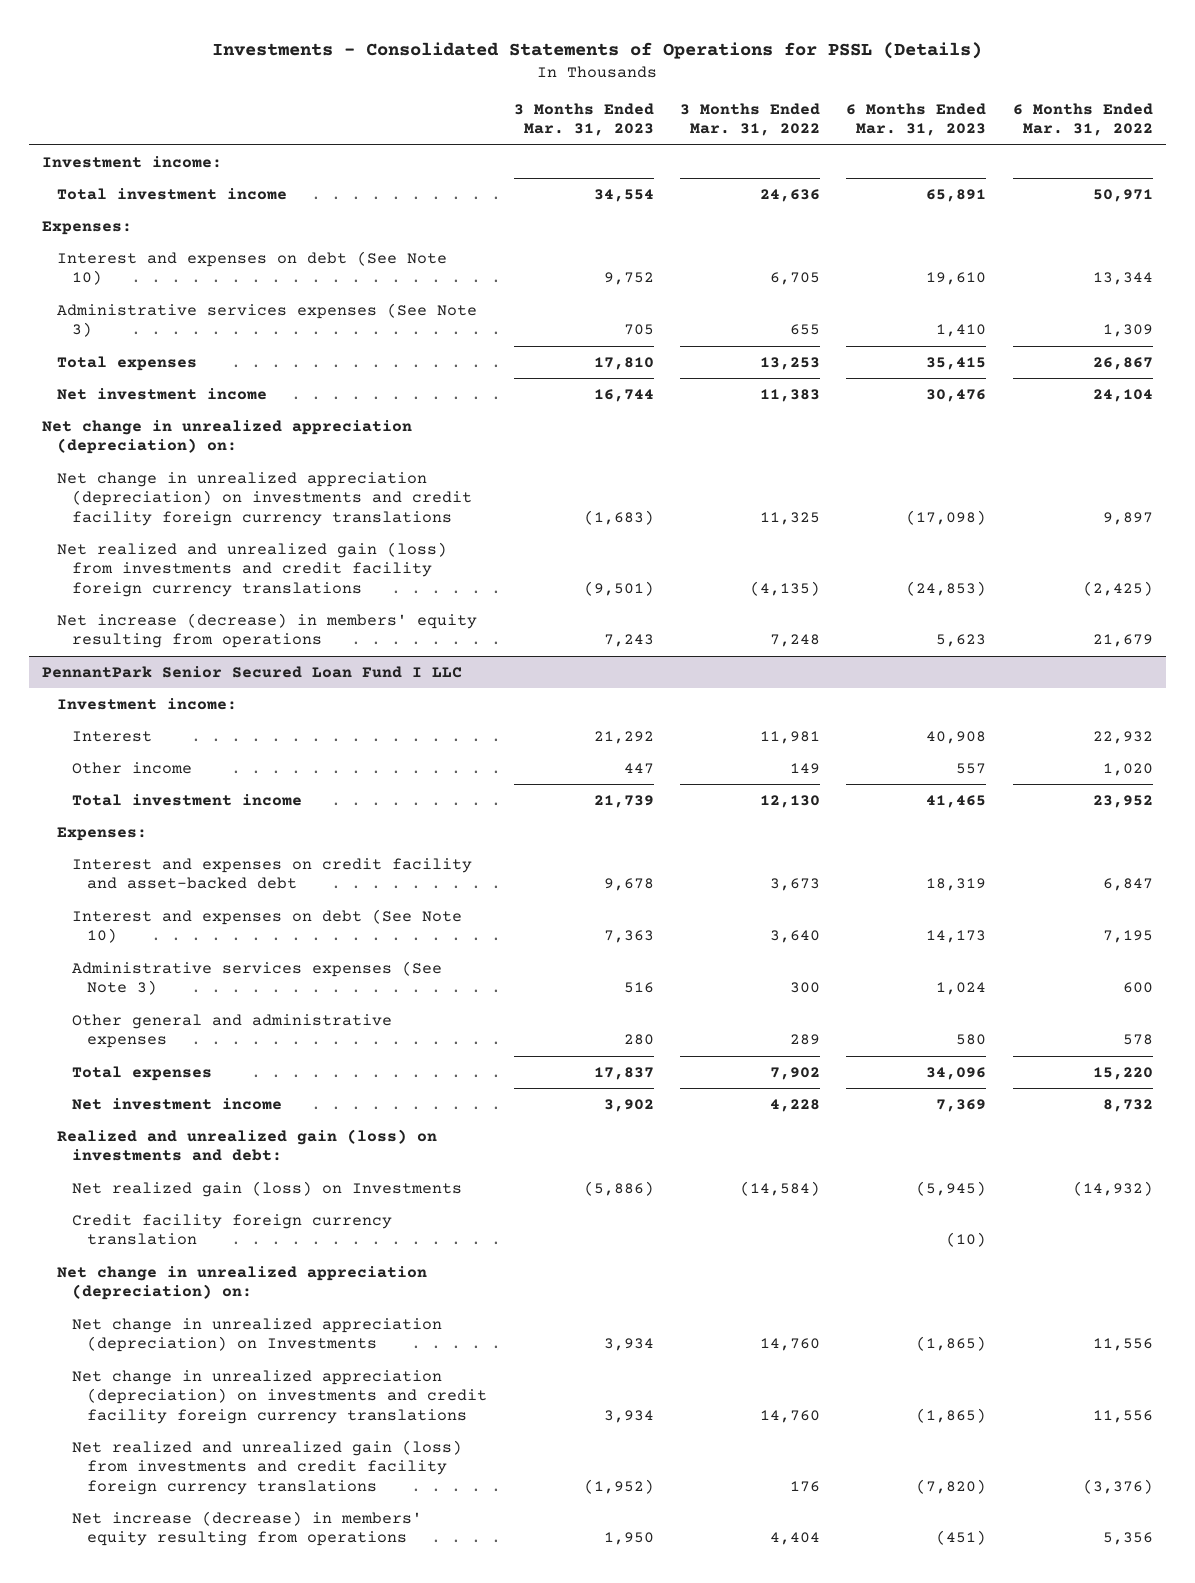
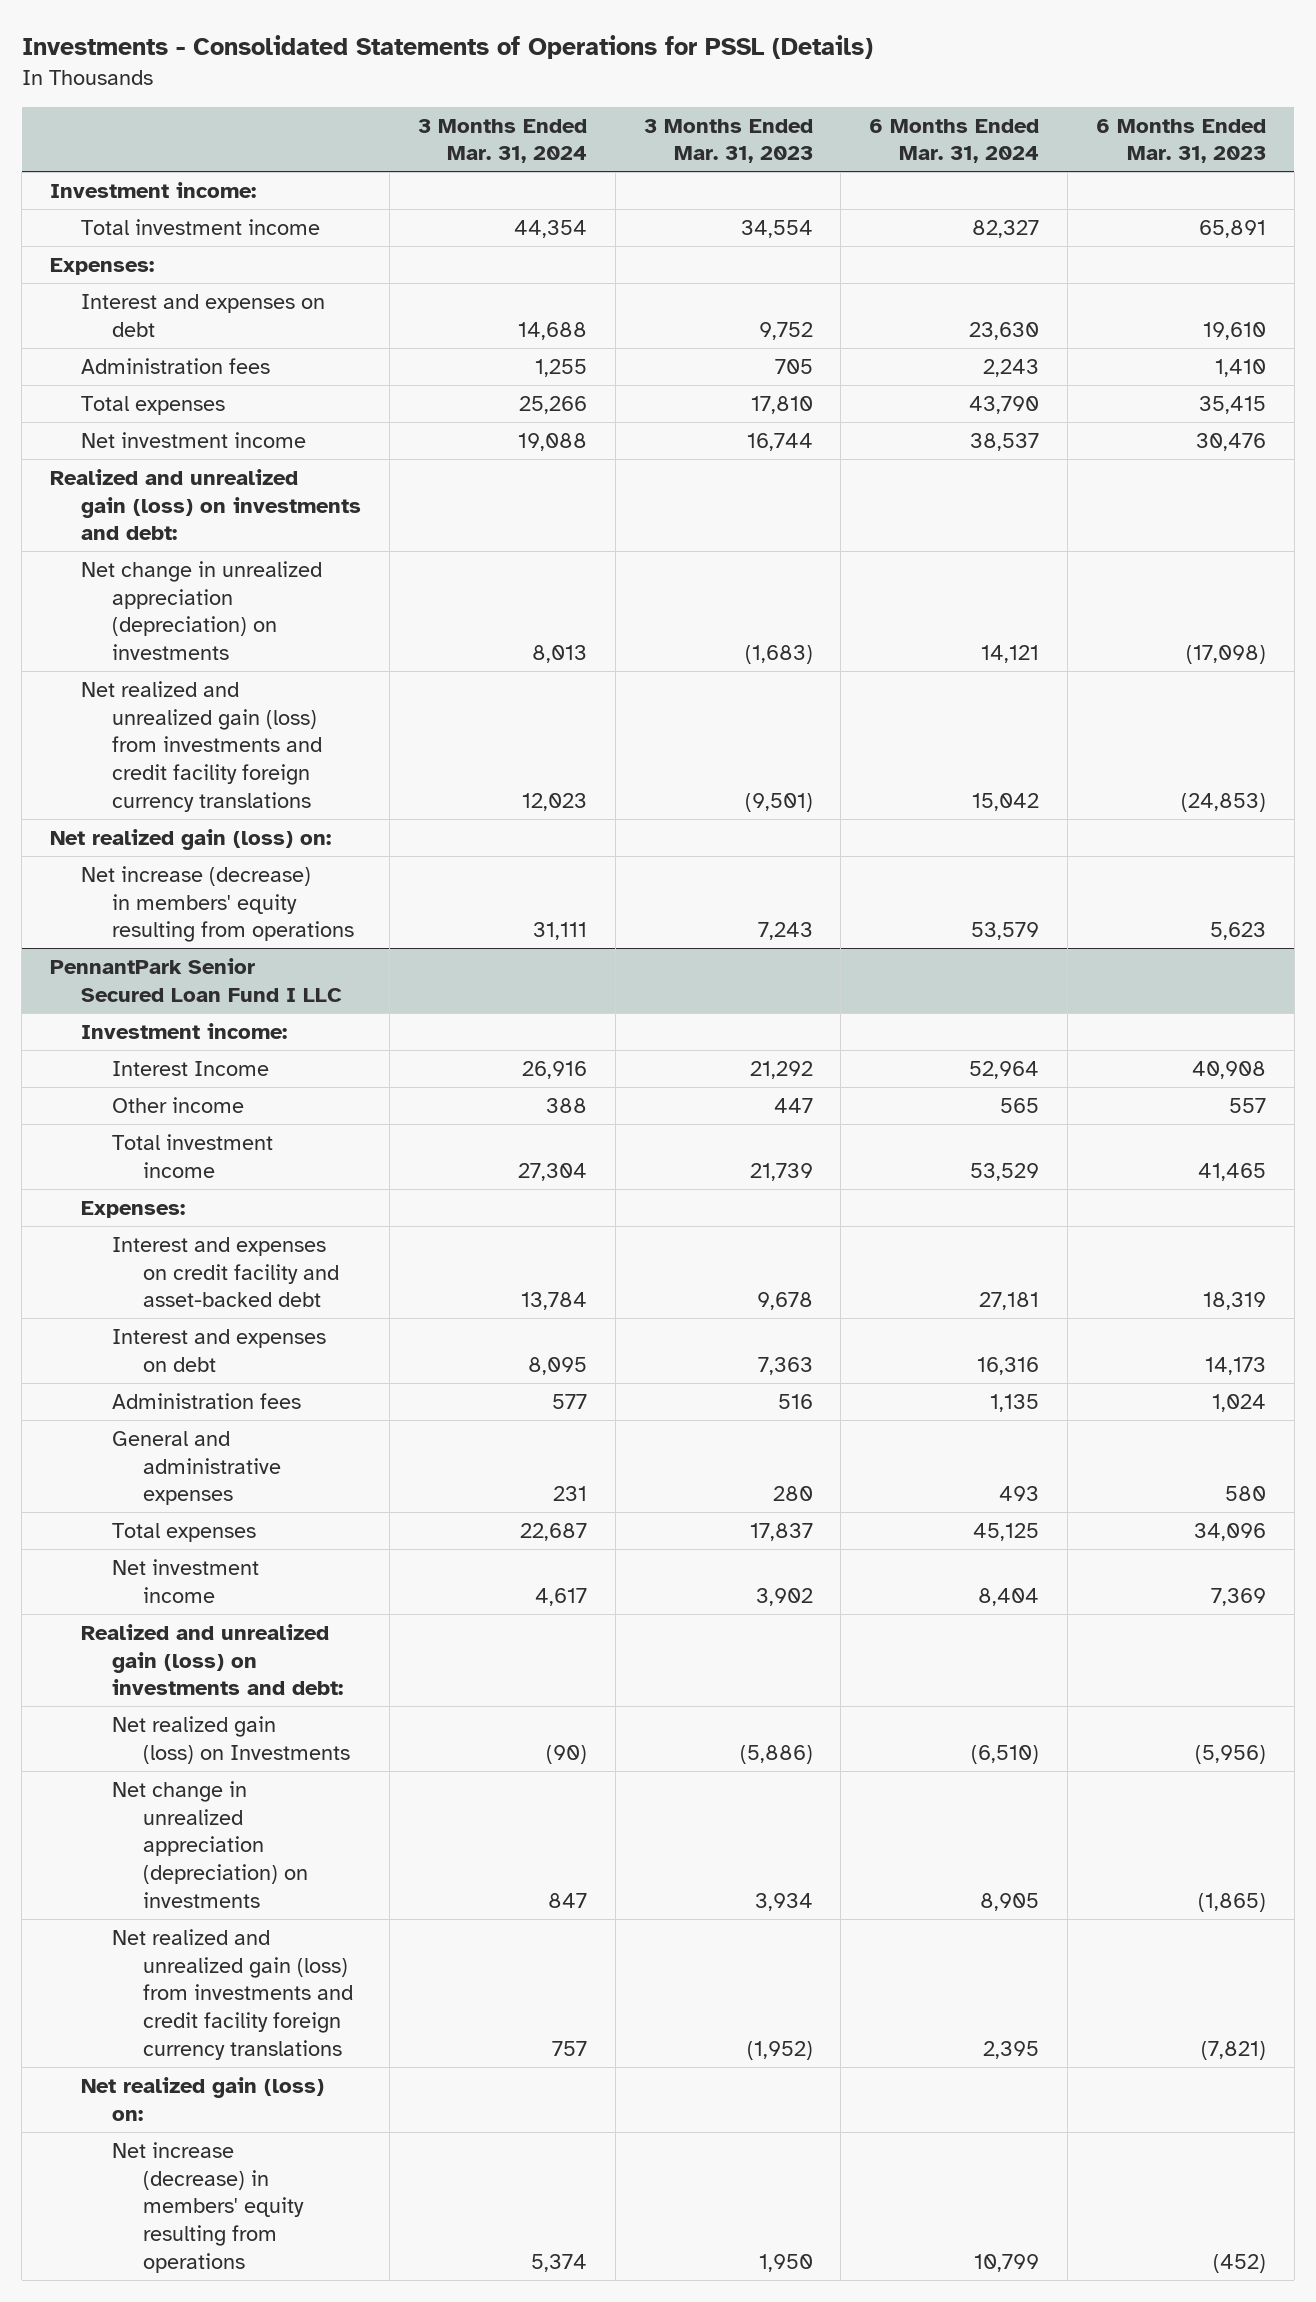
- | 3 Months Ended Mar. 31, 2023 | 3 Months Ended Mar. 31, 2022 | 6 Months Ended Mar. 31, 2023 | 6 Months Ended Mar. 31, 2022
+ | 3 Months Ended Mar. 31, 2024 | 3 Months Ended Mar. 31, 2023 | 6 Months Ended Mar. 31, 2024 | 6 Months Ended Mar. 31, 2023
- Interest and expenses on debt (See Note 10) | 9,752 | 6,705 | 19,610 | 13,344
- Administrative services expenses (See Note 3) | 705 | 655 | 1,410 | 1,309
+ Interest and expenses on debt | 14,688 | 9,752 | 23,630 | 19,610
+ Administration fees | 1,255 | 705 | 2,243 | 1,410
- Net change in unrealized appreciation (depreciation) on:
- Net change in unrealized appreciation (depreciation) on investments and credit facility foreign currency translations | (1,683) | 11,325 | (17,098) | 9,897
+ Realized and unrealized gain (loss) on investments and debt:
+ Net change in unrealized appreciation (depreciation) on investments | 8,013 | (1,683) | 14,121 | (17,098)
+ Net realized gain (loss) on:
@ PennantPark Senior Secured Loan Fund I LLC
- Interest | 21,292 | 11,981 | 40,908 | 22,932
+ Interest Income | 26,916 | 21,292 | 52,964 | 40,908
- Interest and expenses on debt (See Note 10) | 7,363 | 3,640 | 14,173 | 7,195
- Administrative services expenses (See Note 3) | 516 | 300 | 1,024 | 600
- Other general and administrative expenses | 280 | 289 | 580 | 578
+ Interest and expenses on debt | 8,095 | 7,363 | 16,316 | 14,173
+ Administration fees | 577 | 516 | 1,135 | 1,024
+ General and administrative expenses | 231 | 280 | 493 | 580
- Net realized gain (loss) on Investments | (5,886) | (14,584) | (5,945) | (14,932)
- Credit facility foreign currency translation | | | (10) |
- Net change in unrealized appreciation (depreciation) on:
- Net change in unrealized appreciation (depreciation) on Investments | 3,934 | 14,760 | (1,865) | 11,556
- Net change in unrealized appreciation (depreciation) on investments and credit facility foreign currency translations | 3,934 | 14,760 | (1,865) | 11,556
- Net realized and unrealized gain (loss) from investments and credit facility foreign currency translations | (1,952) | 176 | (7,820) | (3,376)
- Net increase (decrease) in members' equity resulting from operations | 1,950 | 4,404 | (451) | 5,356
+ Net realized gain (loss) on Investments | (90) | (5,886) | (6,510) | (5,956)
+ Net change in unrealized appreciation (depreciation) on investments | 847 | 3,934 | 8,905 | (1,865)
+ Net realized and unrealized gain (loss) from investments and credit facility foreign currency translations | 757 | (1,952) | 2,395 | (7,821)
+ Net realized gain (loss) on:
+ Net increase (decrease) in members' equity resulting from operations | 5,374 | 1,950 | 10,799 | (452)

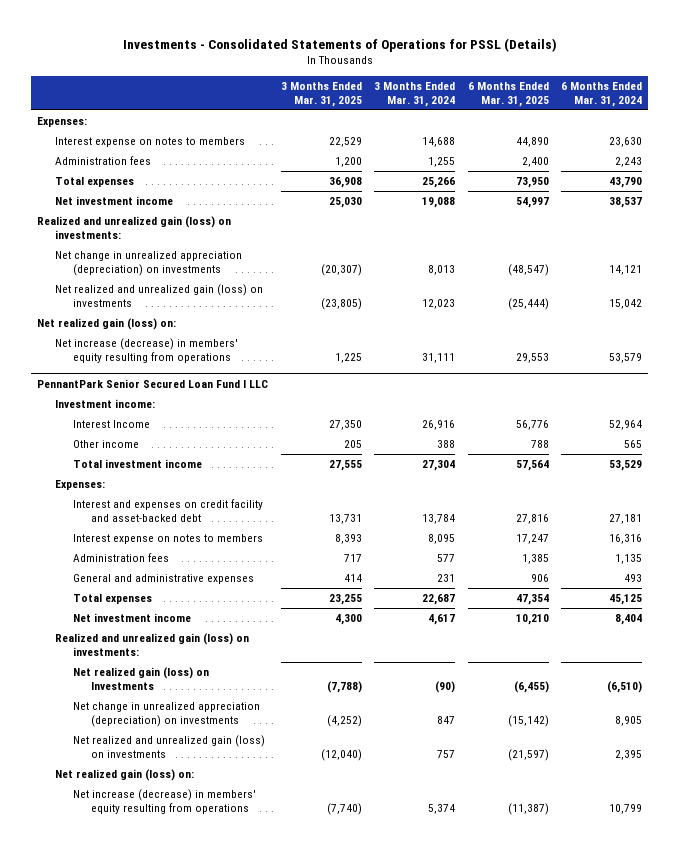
- | 3 Months Ended Mar. 31, 2024 | 3 Months Ended Mar. 31, 2023 | 6 Months Ended Mar. 31, 2024 | 6 Months Ended Mar. 31, 2023
+ | 3 Months Ended Mar. 31, 2025 | 3 Months Ended Mar. 31, 2024 | 6 Months Ended Mar. 31, 2025 | 6 Months Ended Mar. 31, 2024
- Investment income:
- Total investment income | 44,354 | 34,554 | 82,327 | 65,891
- Interest and expenses on debt | 14,688 | 9,752 | 23,630 | 19,610
+ Interest expense on notes to members | 22,529 | 14,688 | 44,890 | 23,630
- Realized and unrealized gain (loss) on investments and debt:
+ Realized and unrealized gain (loss) on investments:
- Net realized and unrealized gain (loss) from investments and credit facility foreign currency translations | 12,023 | (9,501) | 15,042 | (24,853)
+ Net realized and unrealized gain (loss) on investments | (23,805) | 12,023 | (25,444) | 15,042
@ PennantPark Senior Secured Loan Fund I LLC
- Interest and expenses on debt | 8,095 | 7,363 | 16,316 | 14,173
+ Interest expense on notes to members | 8,393 | 8,095 | 17,247 | 16,316
- Realized and unrealized gain (loss) on investments and debt:
+ Realized and unrealized gain (loss) on investments:
- Net realized and unrealized gain (loss) from investments and credit facility foreign currency translations | 757 | (1,952) | 2,395 | (7,821)
+ Net realized and unrealized gain (loss) on investments | (12,040) | 757 | (21,597) | 2,395

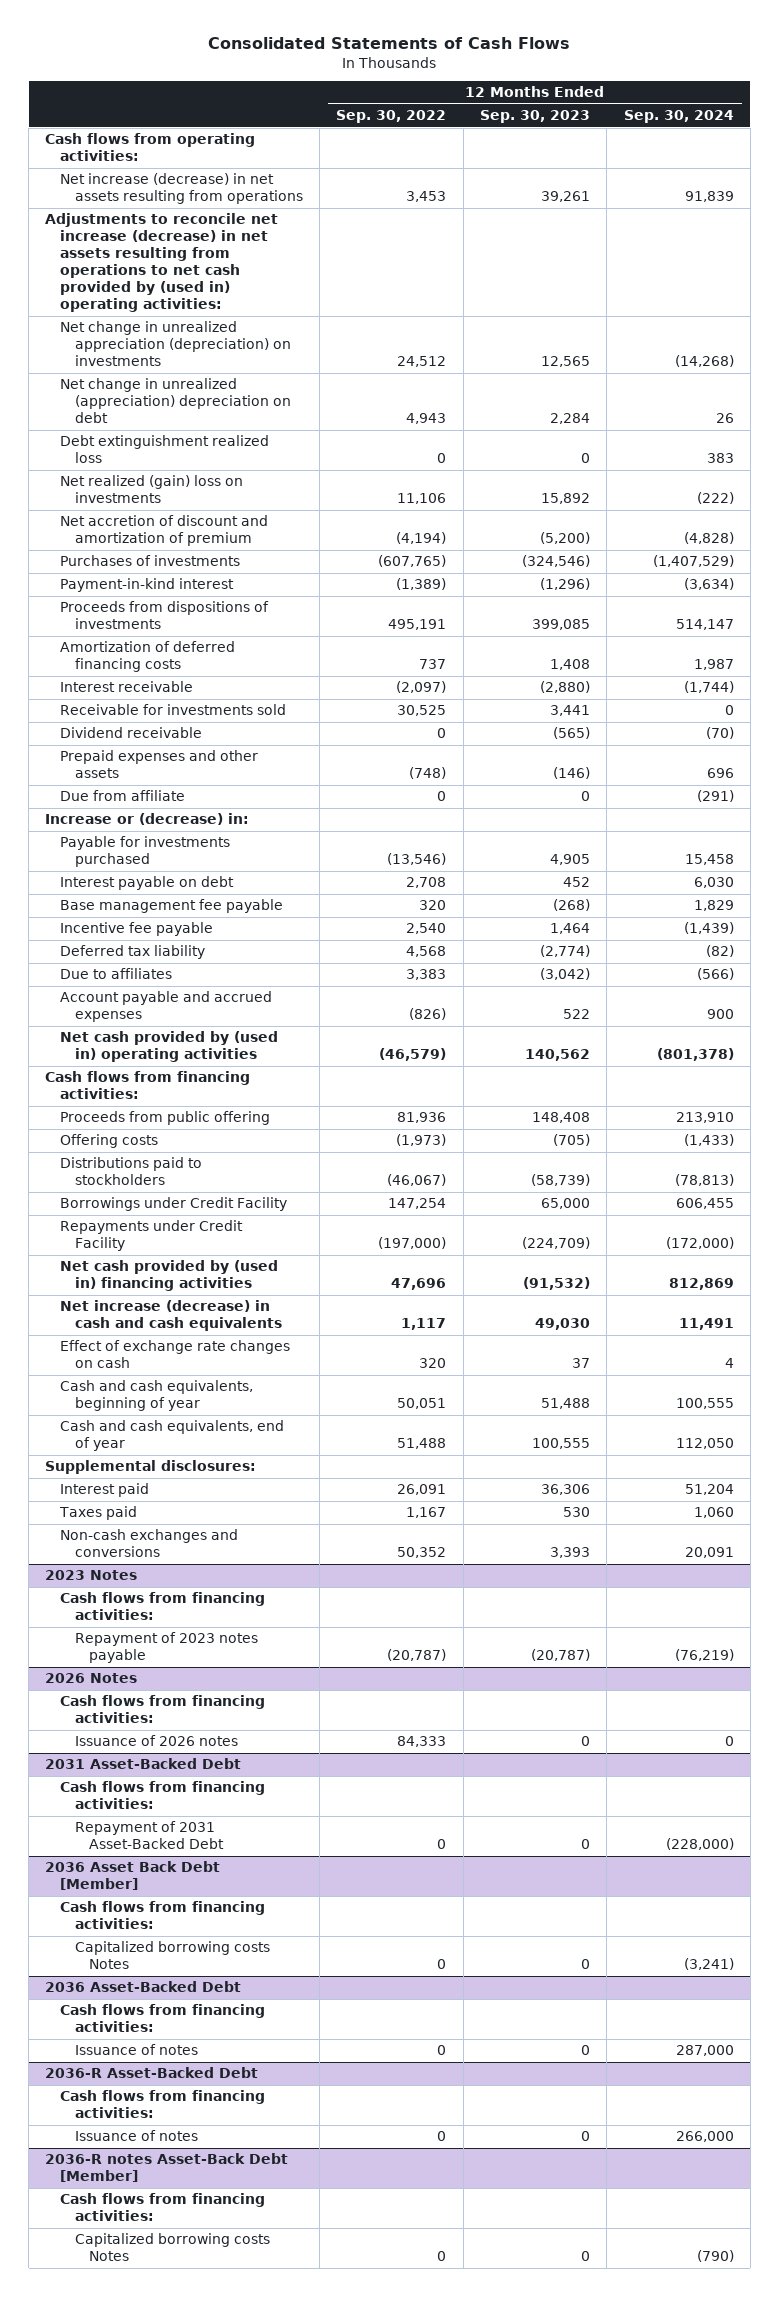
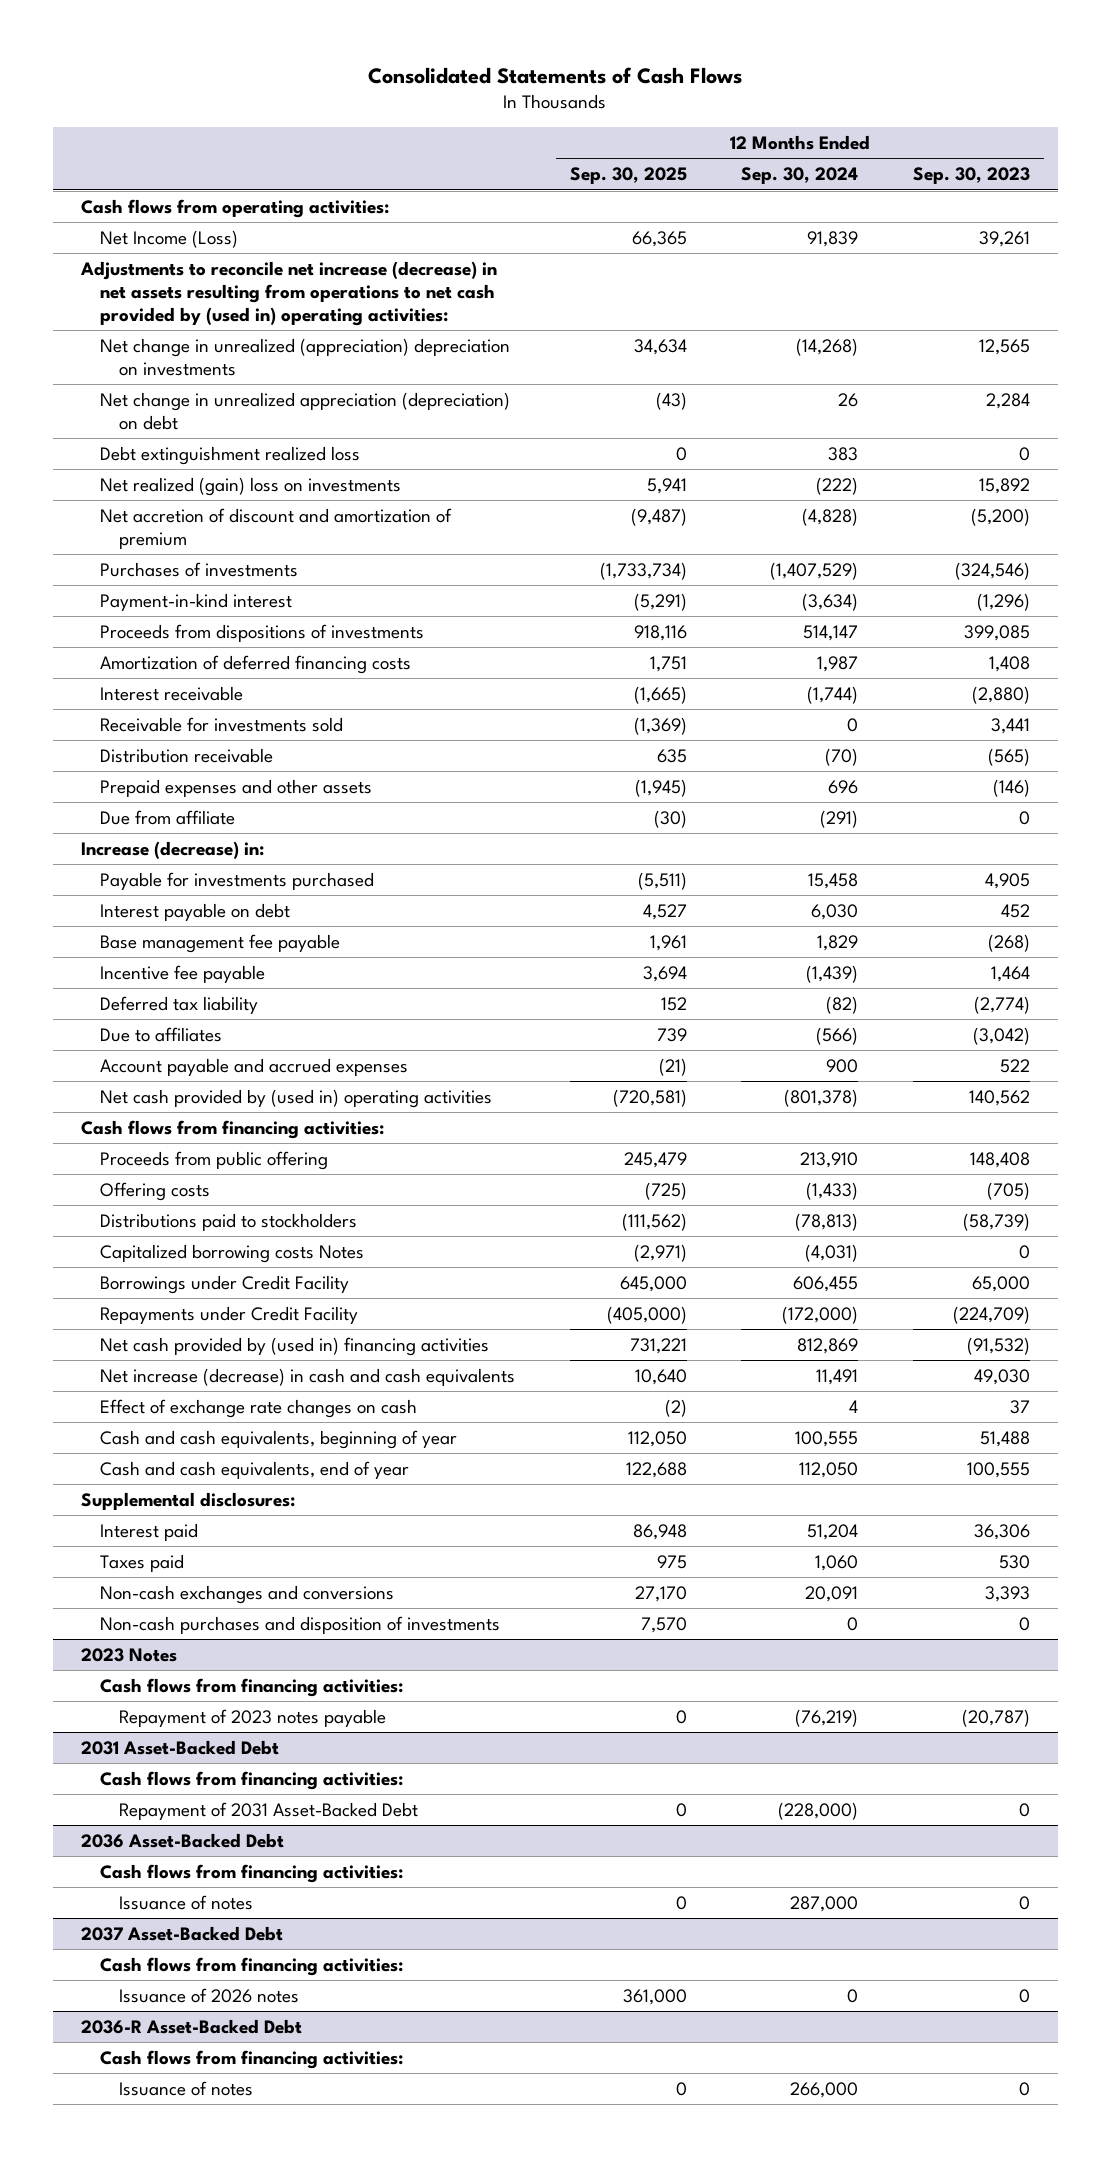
- | 12 Months Ended Sep. 30, 2022 | 12 Months Ended Sep. 30, 2023 | 12 Months Ended Sep. 30, 2024
+ | 12 Months Ended Sep. 30, 2025 | 12 Months Ended Sep. 30, 2024 | 12 Months Ended Sep. 30, 2023
- Net increase (decrease) in net assets resulting from operations | 3,453 | 39,261 | 91,839
+ Net Income (Loss) | 66,365 | 91,839 | 39,261
- Net change in unrealized appreciation (depreciation) on investments | 24,512 | 12,565 | (14,268)
- Net change in unrealized (appreciation) depreciation on debt | 4,943 | 2,284 | 26
+ Net change in unrealized (appreciation) depreciation on investments | 34,634 | (14,268) | 12,565
+ Net change in unrealized appreciation (depreciation) on debt | (43) | 26 | 2,284
- Dividend receivable | 0 | (565) | (70)
+ Distribution receivable | 635 | (70) | (565)
- Increase or (decrease) in:
+ Increase (decrease) in:
+ Capitalized borrowing costs Notes | (2,971) | (4,031) | 0
+ Non-cash purchases and disposition of investments | 7,570 | 0 | 0
- 2026 Notes
- Cash flows from financing activities:
- Issuance of 2026 notes | 84,333 | 0 | 0
- 2036 Asset Back Debt [Member]
- Cash flows from financing activities:
- Capitalized borrowing costs Notes | 0 | 0 | (3,241)
+ 2037 Asset-Backed Debt
+ Cash flows from financing activities:
+ Issuance of 2026 notes | 361,000 | 0 | 0
- 2036-R notes Asset-Back Debt [Member]
- Cash flows from financing activities:
- Capitalized borrowing costs Notes | 0 | 0 | (790)

